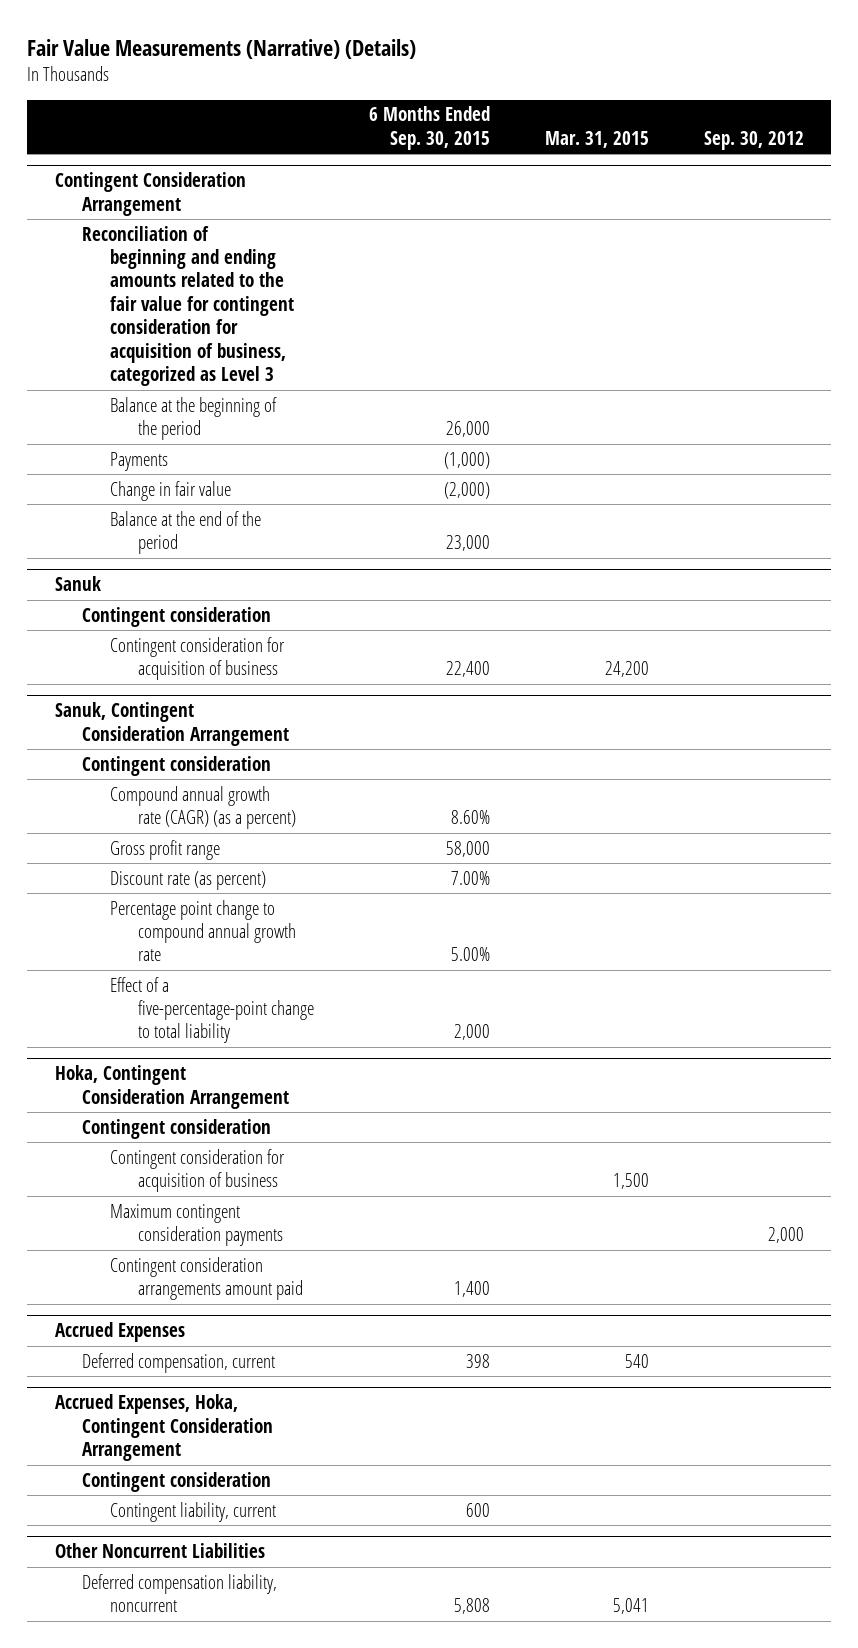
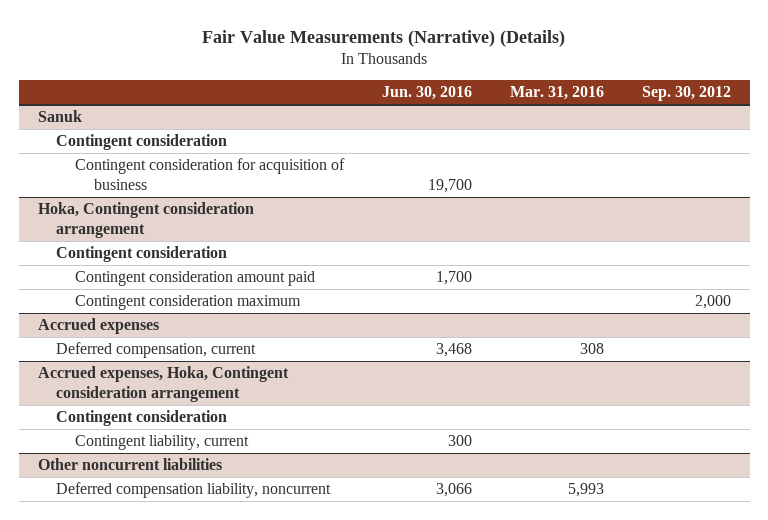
- | 6 Months Ended Sep. 30, 2015 | Mar. 31, 2015 | Sep. 30, 2012
+ | Jun. 30, 2016 | Mar. 31, 2016 | Sep. 30, 2012
- Contingent Consideration Arrangement
- Reconciliation of beginning and ending amounts related to the fair value for contingent consideration for acquisition of business, categorized as Level 3
- Balance at the beginning of the period | 26,000 | |
- Payments | (1,000) | |
- Change in fair value | (2,000) | |
- Balance at the end of the period | 23,000 | |
- Sanuk, Contingent Consideration Arrangement
- Contingent consideration
- Compound annual growth rate (CAGR) (as a percent) | 8.60% | |
- Gross profit range | 58,000 | |
- Discount rate (as percent) | 7.00% | |
- Percentage point change to compound annual growth rate | 5.00% | |
- Effect of a five-percentage-point change to total liability | 2,000 | |
- Hoka, Contingent Consideration Arrangement
+ Hoka, Contingent consideration arrangement
- Contingent consideration for acquisition of business | | 1,500 |
- Maximum contingent consideration payments | | | 2,000
- Contingent consideration arrangements amount paid | 1,400 | |
- Accrued Expenses
+ Contingent consideration amount paid | 1,700 | |
+ Contingent consideration maximum | | | 2,000
+ Accrued expenses
- Accrued Expenses, Hoka, Contingent Consideration Arrangement
+ Accrued expenses, Hoka, Contingent consideration arrangement
- Other Noncurrent Liabilities
+ Other noncurrent liabilities

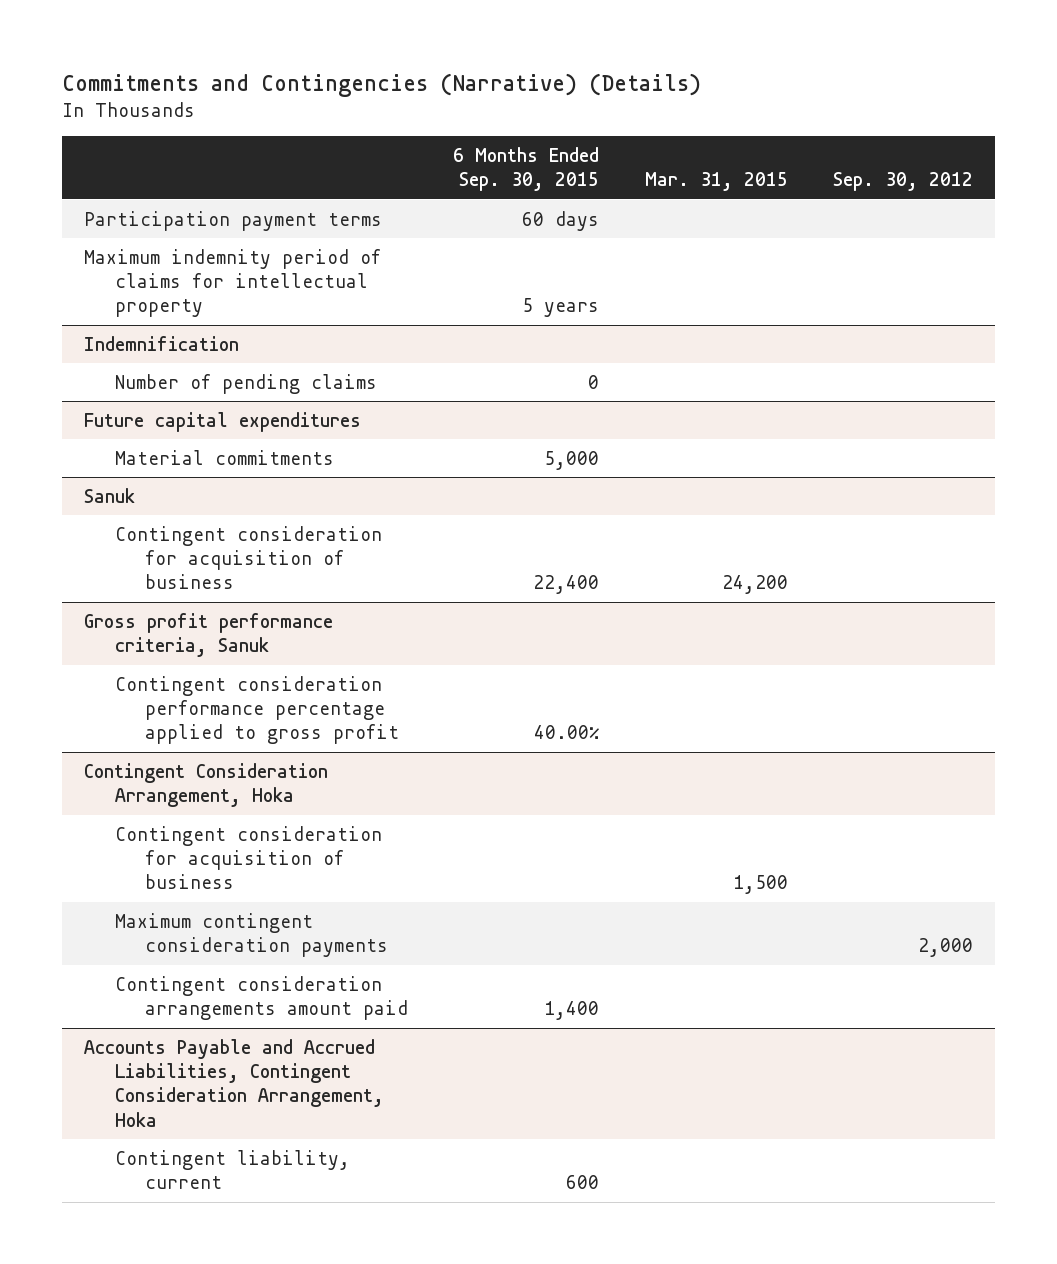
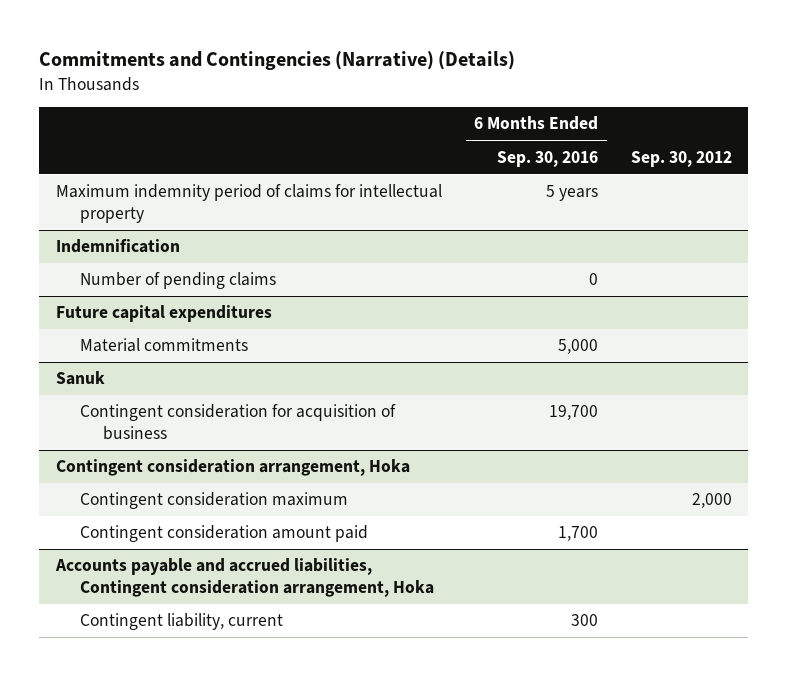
- | 6 Months Ended Sep. 30, 2015 | Mar. 31, 2015 | Sep. 30, 2012
+ | 6 Months Ended Sep. 30, 2016 | Sep. 30, 2012
- Participation payment terms | 60 days | |
- Gross profit performance criteria, Sanuk
- Contingent consideration performance percentage applied to gross profit | 40.00% | |
- Contingent Consideration Arrangement, Hoka
- Contingent consideration for acquisition of business | | 1,500 |
- Maximum contingent consideration payments | | | 2,000
- Contingent consideration arrangements amount paid | 1,400 | |
- Accounts Payable and Accrued Liabilities, Contingent Consideration Arrangement, Hoka
+ Contingent consideration arrangement, Hoka
+ Contingent consideration maximum | | 2,000
+ Contingent consideration amount paid | 1,700 |
+ Accounts payable and accrued liabilities, Contingent consideration arrangement, Hoka

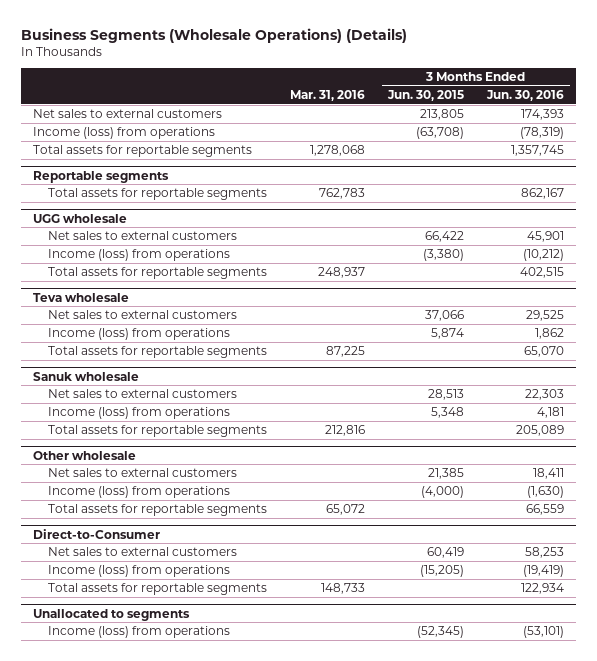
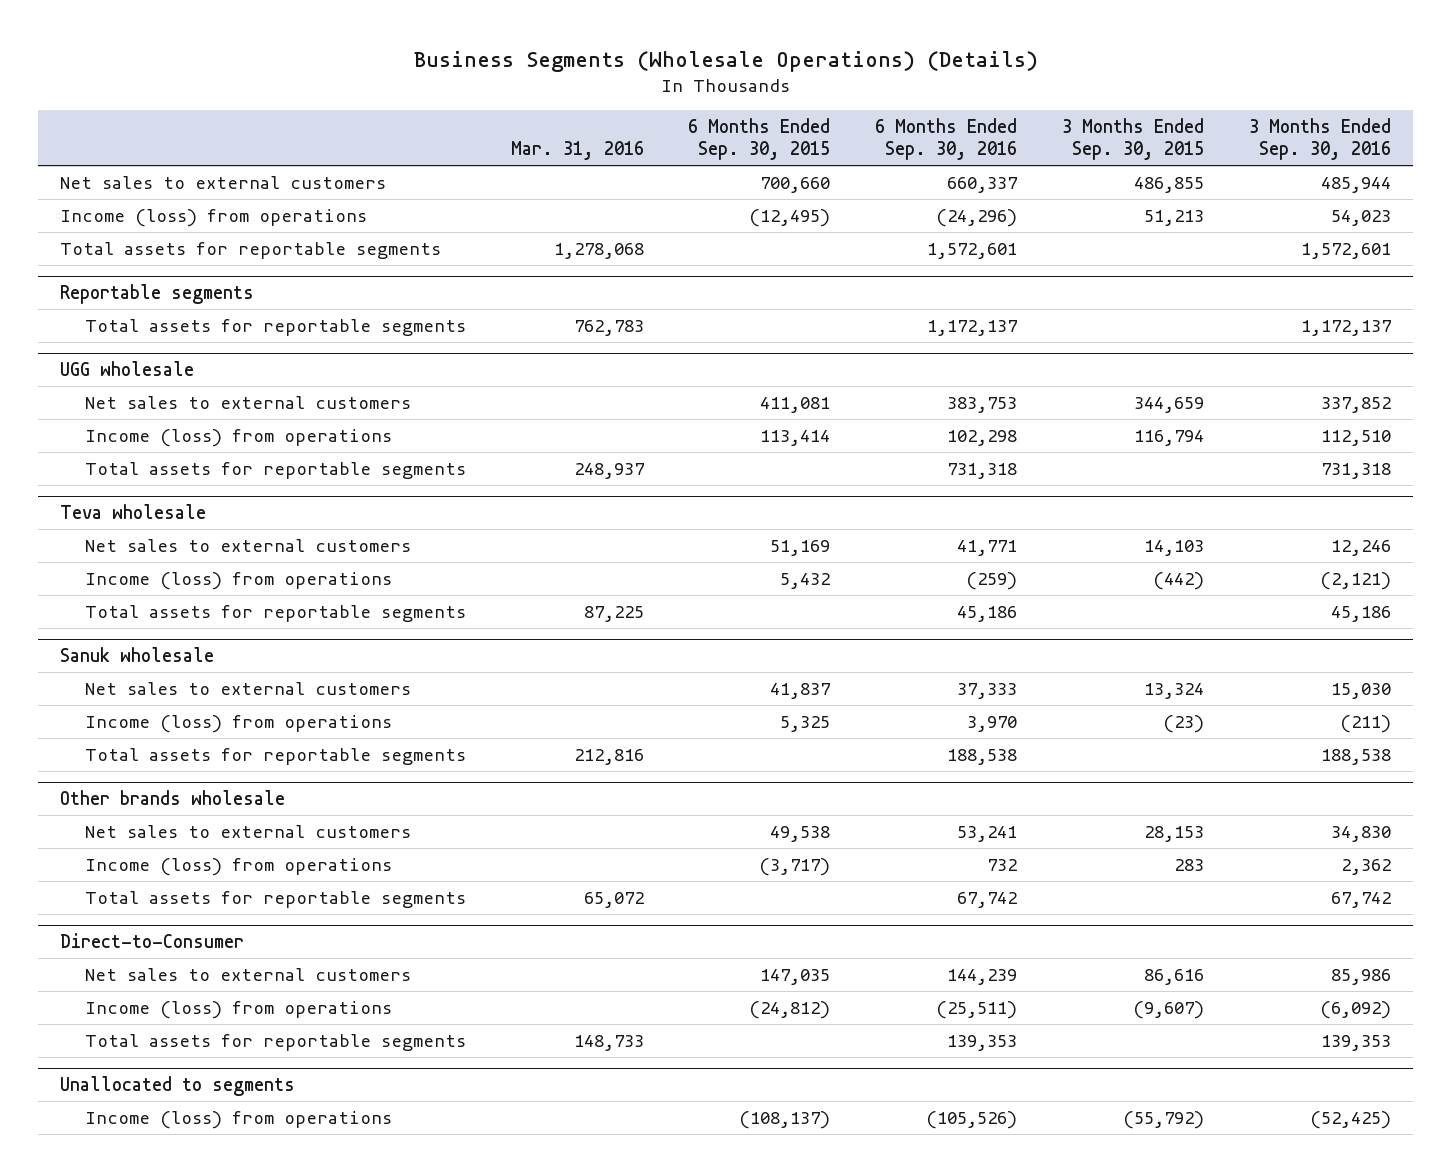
- | Mar. 31, 2016 | 3 Months Ended Jun. 30, 2015 | 3 Months Ended Jun. 30, 2016
+ | Mar. 31, 2016 | 6 Months Ended Sep. 30, 2015 | 6 Months Ended Sep. 30, 2016 | 3 Months Ended Sep. 30, 2015 | 3 Months Ended Sep. 30, 2016
- Other wholesale
+ Other brands wholesale

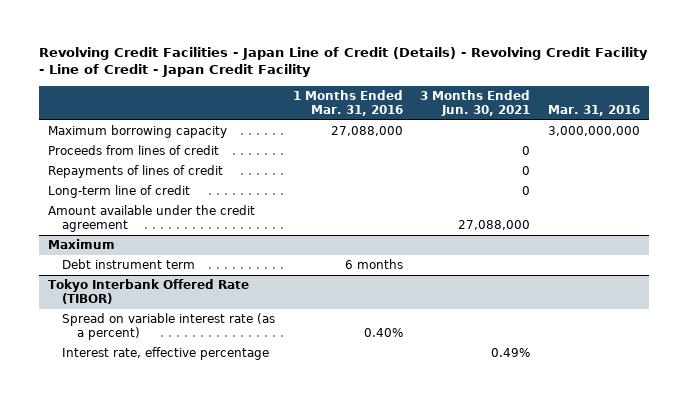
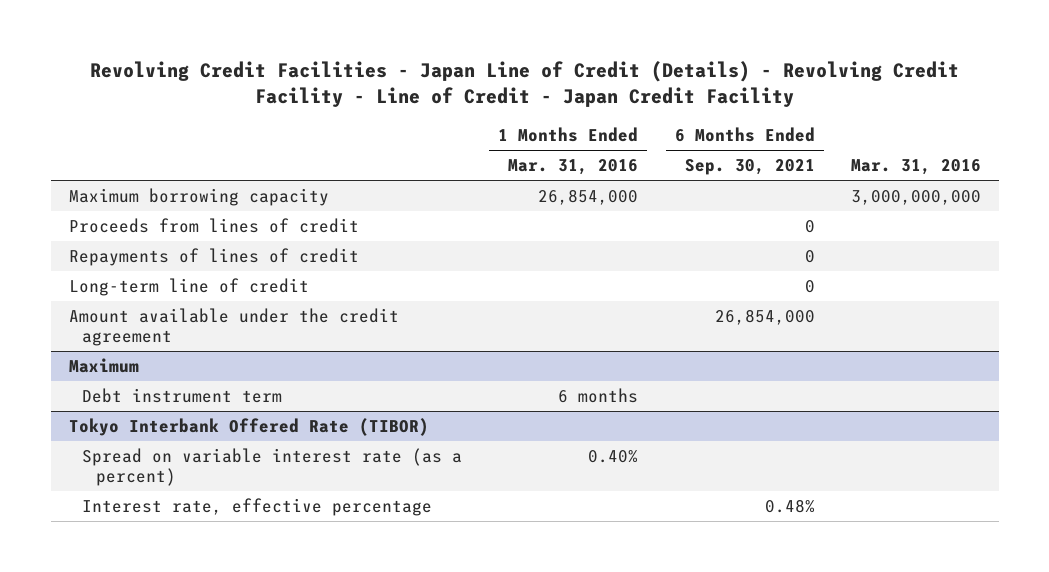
- | 1 Months Ended Mar. 31, 2016 | 3 Months Ended Jun. 30, 2021 | Mar. 31, 2016
+ | 1 Months Ended Mar. 31, 2016 | 6 Months Ended Sep. 30, 2021 | Mar. 31, 2016
- Maximum borrowing capacity | 27,088,000 | | 3,000,000,000
+ Maximum borrowing capacity | 26,854,000 | | 3,000,000,000

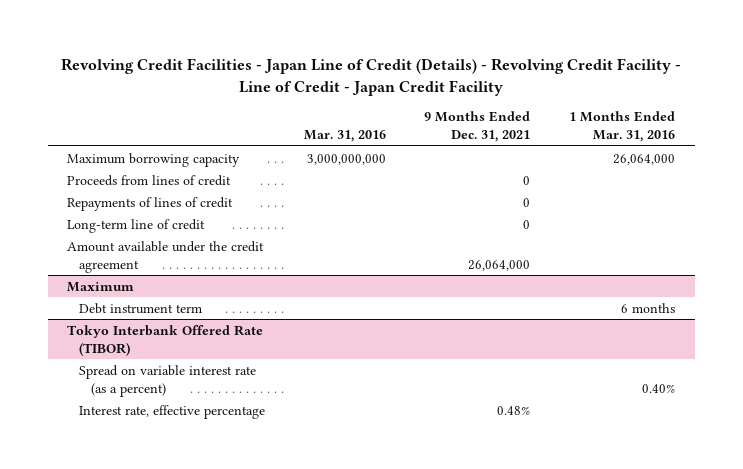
- | 1 Months Ended Mar. 31, 2016 | 6 Months Ended Sep. 30, 2021 | Mar. 31, 2016
+ | Mar. 31, 2016 | 9 Months Ended Dec. 31, 2021 | 1 Months Ended Mar. 31, 2016
- Maximum borrowing capacity | 26,854,000 | | 3,000,000,000
+ Maximum borrowing capacity | 3,000,000,000 | | 26,064,000

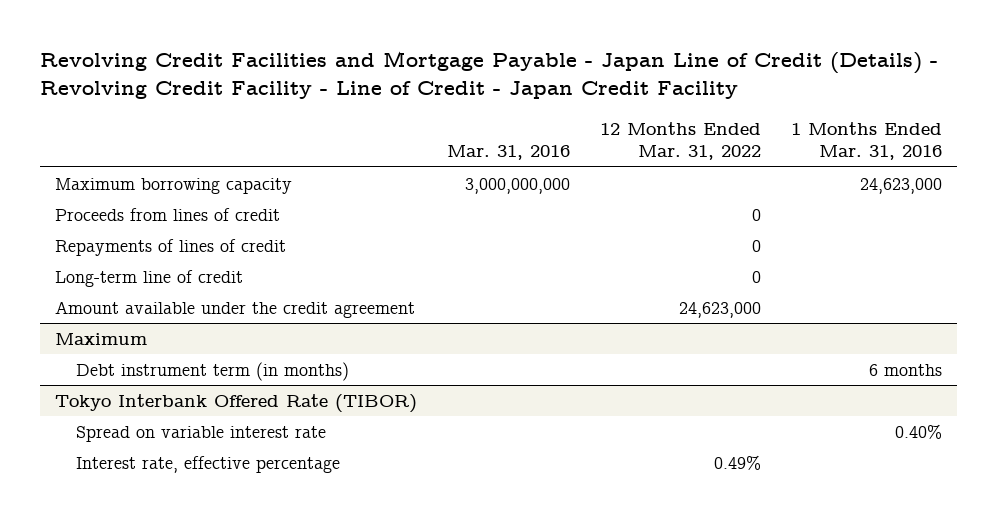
- Revolving Credit Facilities - Japan Line of Credit (Details) - Revolving Credit Facility - Line of Credit - Japan Credit Facility
+ Revolving Credit Facilities and Mortgage Payable - Japan Line of Credit (Details) - Revolving Credit Facility - Line of Credit - Japan Credit Facility
- | Mar. 31, 2016 | 9 Months Ended Dec. 31, 2021 | 1 Months Ended Mar. 31, 2016
+ | Mar. 31, 2016 | 12 Months Ended Mar. 31, 2022 | 1 Months Ended Mar. 31, 2016
- Maximum borrowing capacity | 3,000,000,000 | | 26,064,000
+ Maximum borrowing capacity | 3,000,000,000 | | 24,623,000
@ Maximum
- Debt instrument term | | | 6 months
+ Debt instrument term (in months) | | | 6 months
@ Tokyo Interbank Offered Rate (TIBOR)
- Spread on variable interest rate (as a percent) | | | 0.40%
+ Spread on variable interest rate | | | 0.40%

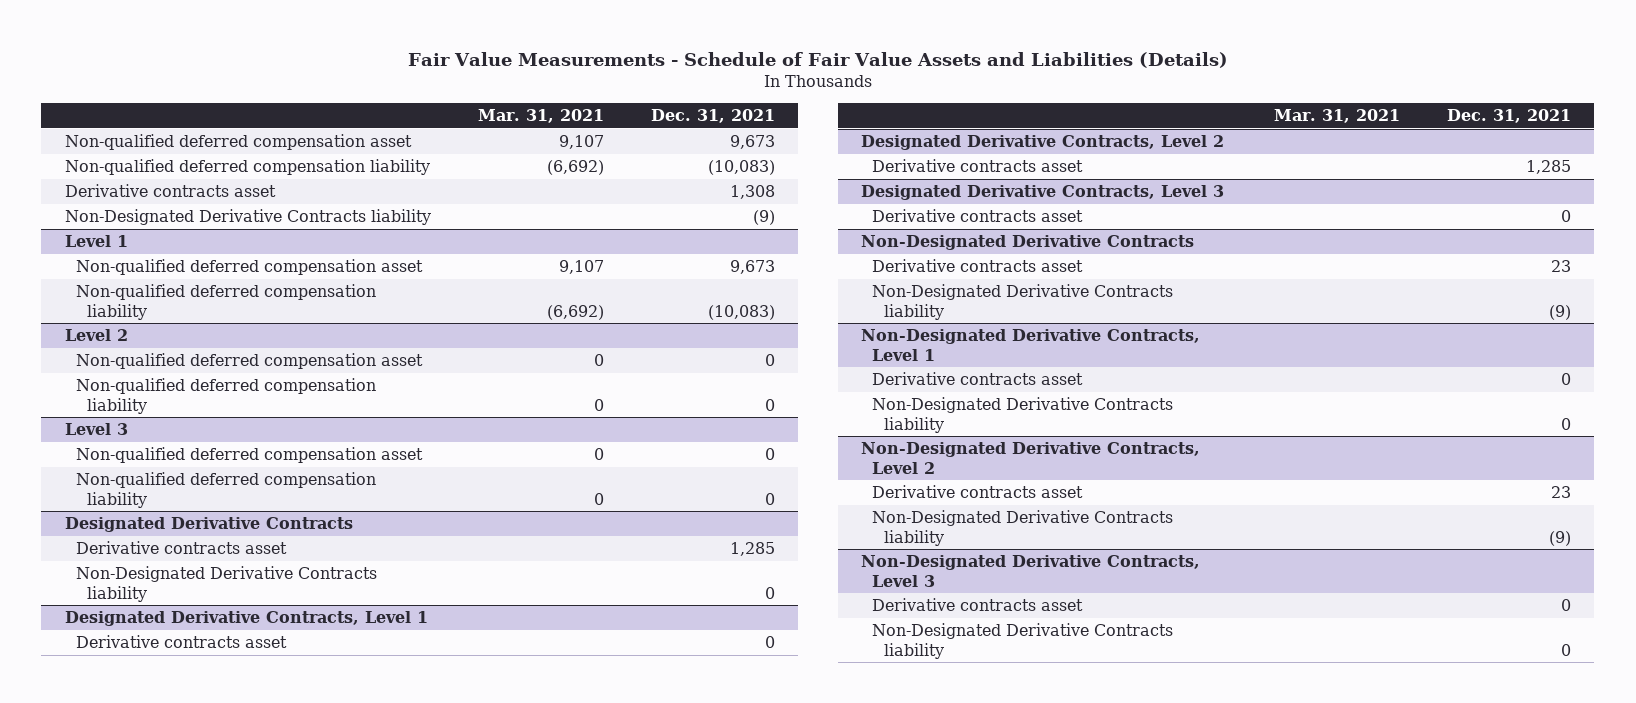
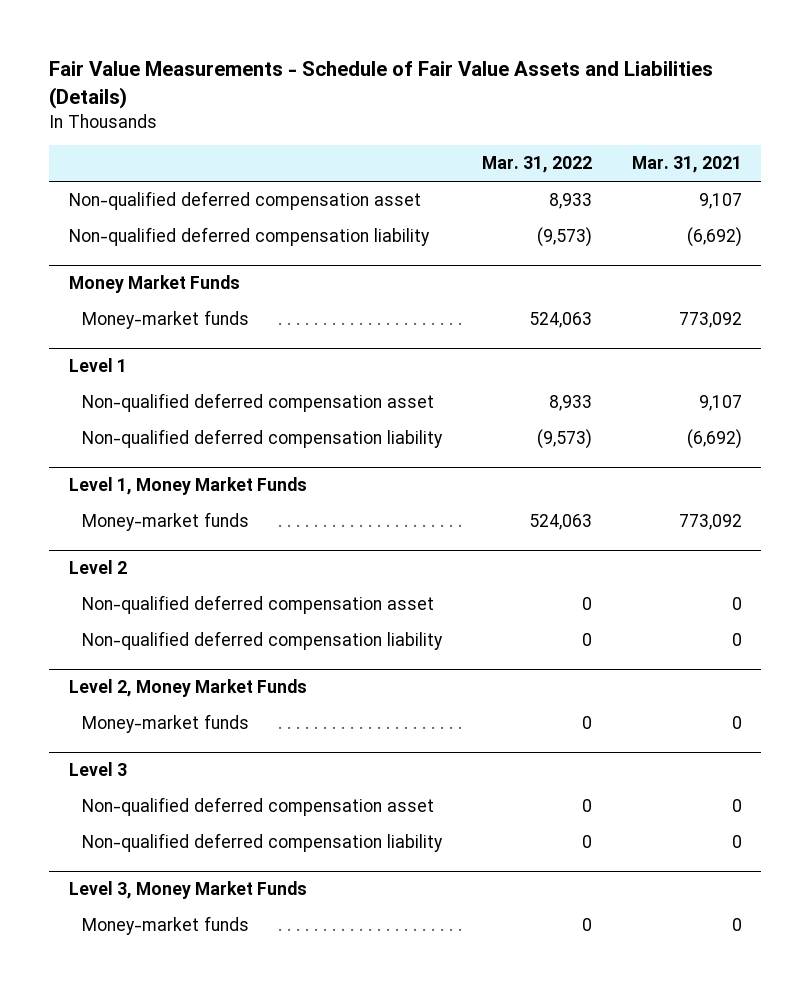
- | Mar. 31, 2021 | Dec. 31, 2021
+ | Mar. 31, 2022 | Mar. 31, 2021
- Derivative contracts asset | | 1,308
- Non-Designated Derivative Contracts liability | | (9)
+ Money Market Funds
+ Money-market funds | 524,063 | 773,092
+ Level 1, Money Market Funds
+ Money-market funds | 524,063 | 773,092
+ Level 2, Money Market Funds
+ Money-market funds | 0 | 0
- Designated Derivative Contracts
- Derivative contracts asset | | 1,285
- Non-Designated Derivative Contracts liability | | 0
- Designated Derivative Contracts, Level 1
- Derivative contracts asset | | 0
- Designated Derivative Contracts, Level 2
- Derivative contracts asset | | 1,285
- Designated Derivative Contracts, Level 3
- Derivative contracts asset | | 0
- Non-Designated Derivative Contracts
- Derivative contracts asset | | 23
- Non-Designated Derivative Contracts liability | | (9)
- Non-Designated Derivative Contracts, Level 1
- Derivative contracts asset | | 0
- Non-Designated Derivative Contracts liability | | 0
- Non-Designated Derivative Contracts, Level 2
- Derivative contracts asset | | 23
- Non-Designated Derivative Contracts liability | | (9)
- Non-Designated Derivative Contracts, Level 3
- Derivative contracts asset | | 0
- Non-Designated Derivative Contracts liability | | 0
+ Level 3, Money Market Funds
+ Money-market funds | 0 | 0

